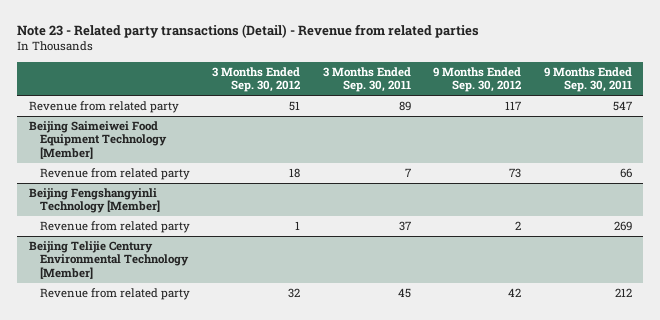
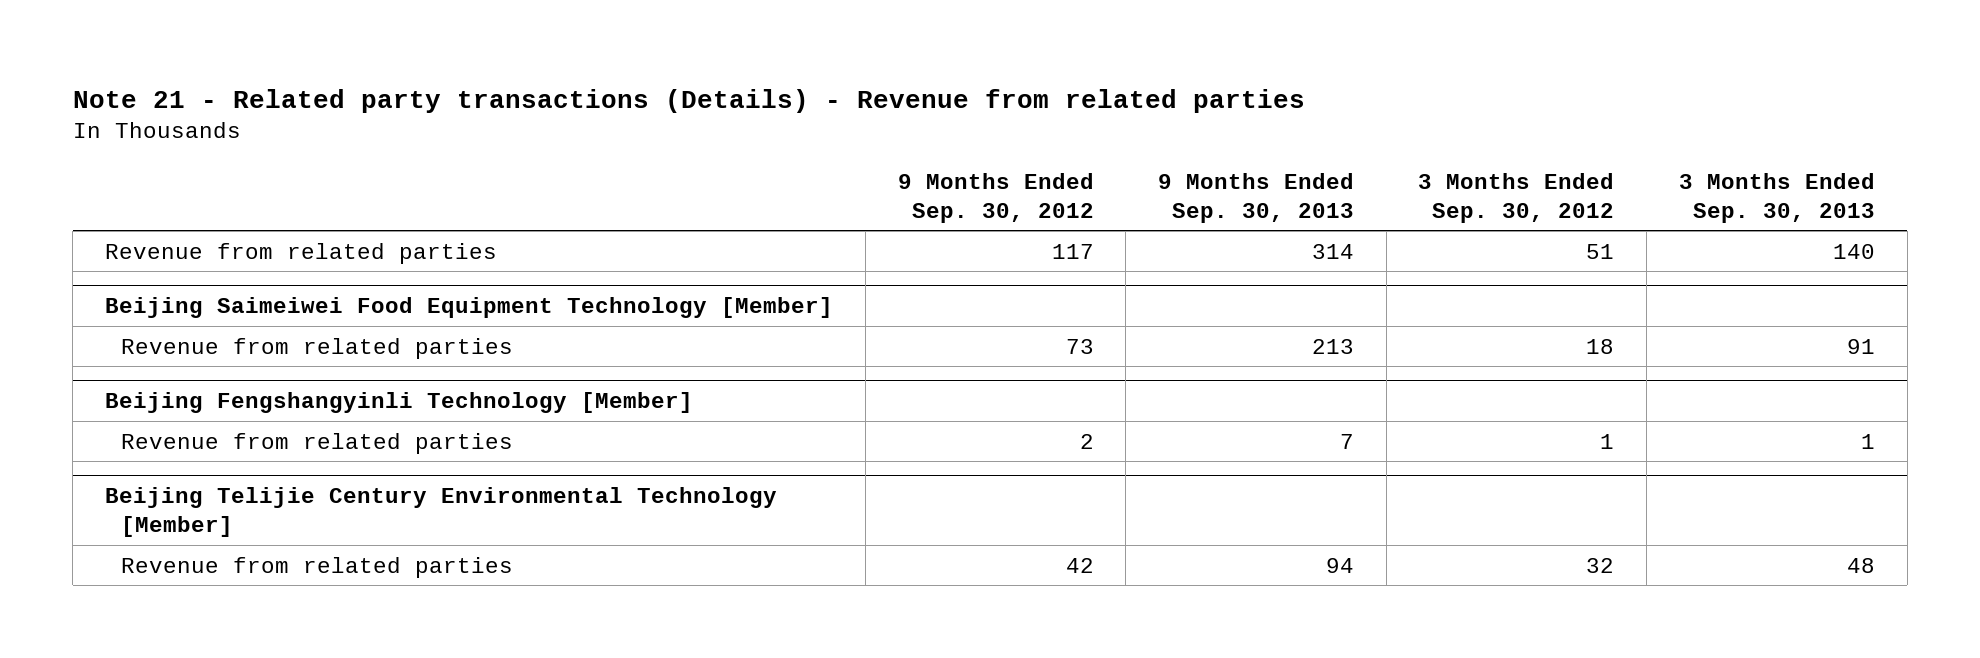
- Note 23 - Related party transactions (Detail) - Revenue from related parties
+ Note 21 - Related party transactions (Details) - Revenue from related parties
- | 3 Months Ended Sep. 30, 2012 | 3 Months Ended Sep. 30, 2011 | 9 Months Ended Sep. 30, 2012 | 9 Months Ended Sep. 30, 2011
+ | 9 Months Ended Sep. 30, 2012 | 9 Months Ended Sep. 30, 2013 | 3 Months Ended Sep. 30, 2012 | 3 Months Ended Sep. 30, 2013
- Revenue from related party | 51 | 89 | 117 | 547
+ Revenue from related parties | 117 | 314 | 51 | 140
@ Beijing Saimeiwei Food Equipment Technology [Member]
- Revenue from related party | 18 | 7 | 73 | 66
+ Revenue from related parties | 73 | 213 | 18 | 91
@ Beijing Fengshangyinli Technology [Member]
- Revenue from related party | 1 | 37 | 2 | 269
+ Revenue from related parties | 2 | 7 | 1 | 1
@ Beijing Telijie Century Environmental Technology [Member]
- Revenue from related party | 32 | 45 | 42 | 212
+ Revenue from related parties | 42 | 94 | 32 | 48

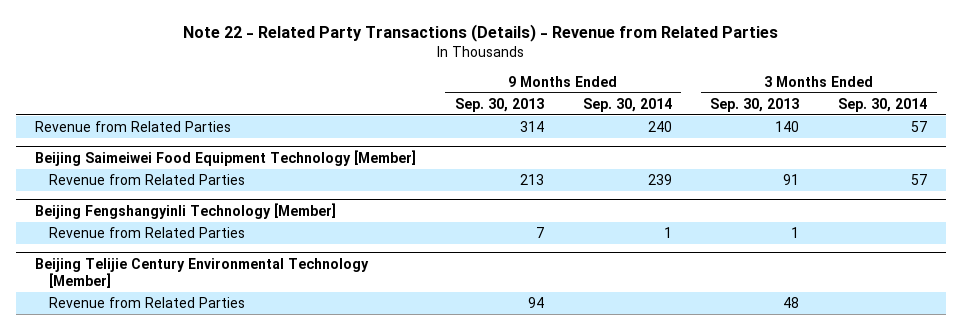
- Note 21 - Related party transactions (Details) - Revenue from related parties
+ Note 22 - Related Party Transactions (Details) - Revenue from Related Parties
- | 9 Months Ended Sep. 30, 2012 | 9 Months Ended Sep. 30, 2013 | 3 Months Ended Sep. 30, 2012 | 3 Months Ended Sep. 30, 2013
+ | 9 Months Ended Sep. 30, 2013 | 9 Months Ended Sep. 30, 2014 | 3 Months Ended Sep. 30, 2013 | 3 Months Ended Sep. 30, 2014
- Revenue from related parties | 117 | 314 | 51 | 140
+ Revenue from Related Parties | 314 | 240 | 140 | 57
@ Beijing Saimeiwei Food Equipment Technology [Member]
- Revenue from related parties | 73 | 213 | 18 | 91
+ Revenue from Related Parties | 213 | 239 | 91 | 57
@ Beijing Fengshangyinli Technology [Member]
- Revenue from related parties | 2 | 7 | 1 | 1
+ Revenue from Related Parties | 7 | 1 | 1 |
@ Beijing Telijie Century Environmental Technology [Member]
- Revenue from related parties | 42 | 94 | 32 | 48
+ Revenue from Related Parties | 94 | | 48 |

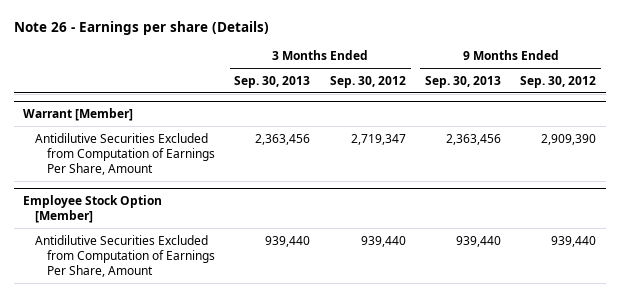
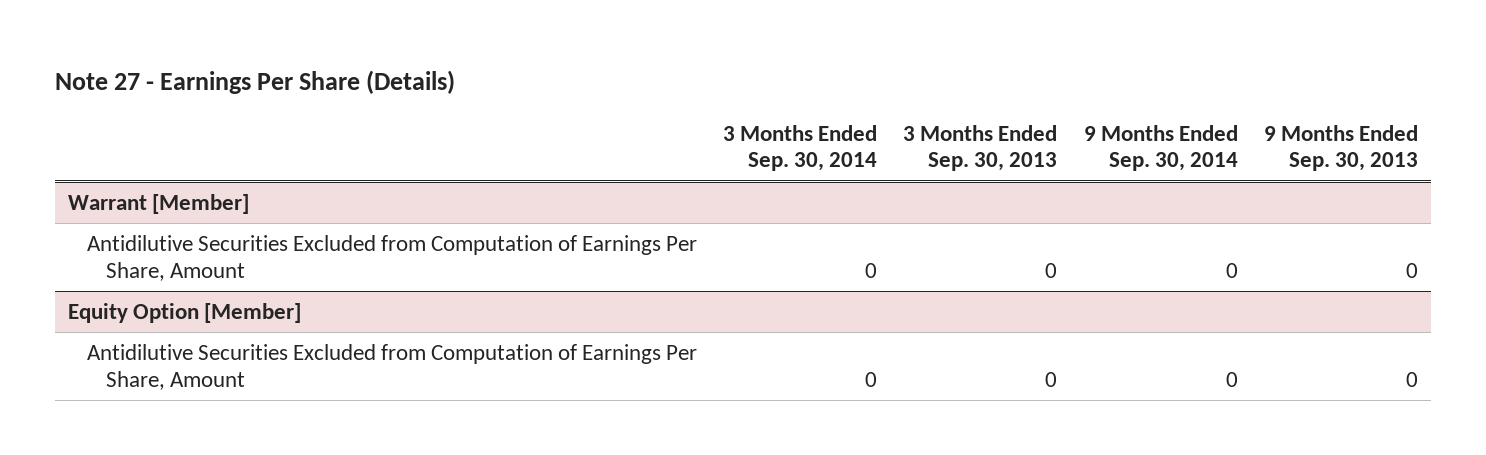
- Note 26 - Earnings per share (Details)
+ Note 27 - Earnings Per Share (Details)
- | 3 Months Ended Sep. 30, 2013 | 3 Months Ended Sep. 30, 2012 | 9 Months Ended Sep. 30, 2013 | 9 Months Ended Sep. 30, 2012
+ | 3 Months Ended Sep. 30, 2014 | 3 Months Ended Sep. 30, 2013 | 9 Months Ended Sep. 30, 2014 | 9 Months Ended Sep. 30, 2013
@ Warrant [Member]
- Antidilutive Securities Excluded from Computation of Earnings Per Share, Amount | 2,363,456 | 2,719,347 | 2,363,456 | 2,909,390
- Employee Stock Option [Member]
- Antidilutive Securities Excluded from Computation of Earnings Per Share, Amount | 939,440 | 939,440 | 939,440 | 939,440
@ Warrant [Member]
+ Antidilutive Securities Excluded from Computation of Earnings Per Share, Amount | 0 | 0 | 0 | 0
+ Equity Option [Member]
+ Antidilutive Securities Excluded from Computation of Earnings Per Share, Amount | 0 | 0 | 0 | 0

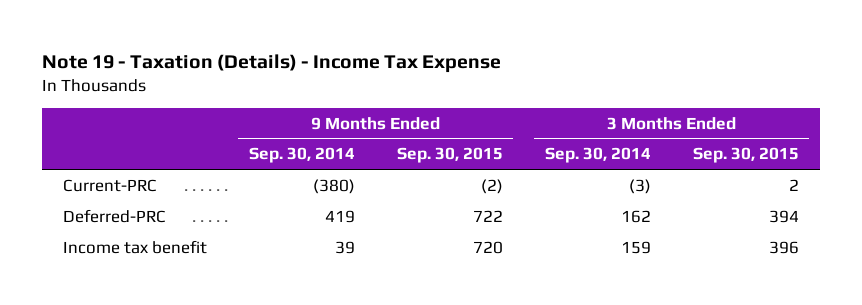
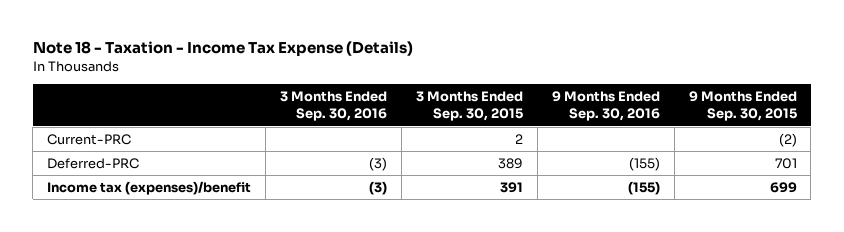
- Note 19 - Taxation (Details) - Income Tax Expense
+ Note 18 - Taxation - Income Tax Expense (Details)
- | 9 Months Ended Sep. 30, 2014 | 9 Months Ended Sep. 30, 2015 | 3 Months Ended Sep. 30, 2014 | 3 Months Ended Sep. 30, 2015
+ | 3 Months Ended Sep. 30, 2016 | 3 Months Ended Sep. 30, 2015 | 9 Months Ended Sep. 30, 2016 | 9 Months Ended Sep. 30, 2015
- Deferred-PRC | 419 | 722 | 162 | 394
- Income tax benefit | 39 | 720 | 159 | 396
+ Deferred-PRC | (3) | 389 | (155) | 701
+ Income tax (expenses)/benefit | (3) | 391 | (155) | 699

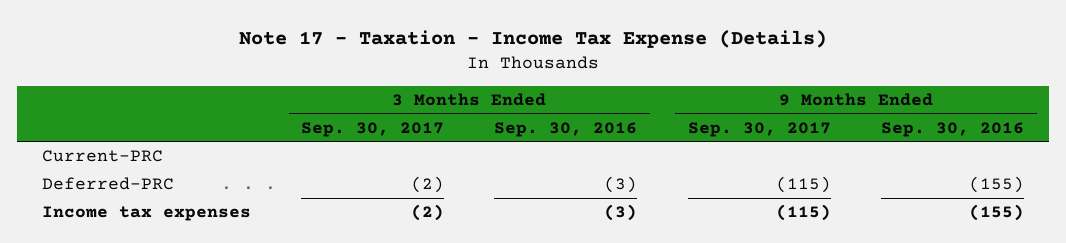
- Note 18 - Taxation - Income Tax Expense (Details)
+ Note 17 - Taxation - Income Tax Expense (Details)
- | 3 Months Ended Sep. 30, 2016 | 3 Months Ended Sep. 30, 2015 | 9 Months Ended Sep. 30, 2016 | 9 Months Ended Sep. 30, 2015
+ | 3 Months Ended Sep. 30, 2017 | 3 Months Ended Sep. 30, 2016 | 9 Months Ended Sep. 30, 2017 | 9 Months Ended Sep. 30, 2016
- Income tax (expenses)/benefit | (3) | 391 | (155) | 699
+ Income tax expenses | (2) | (3) | (115) | (155)

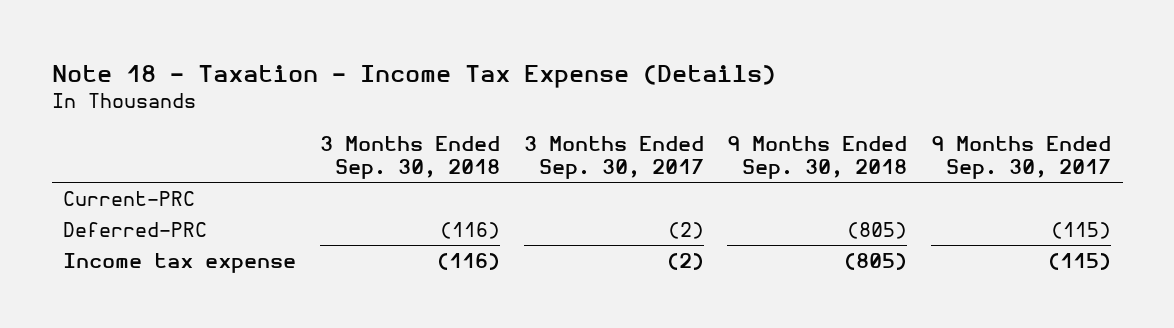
- Note 17 - Taxation - Income Tax Expense (Details)
+ Note 18 - Taxation - Income Tax Expense (Details)
- | 3 Months Ended Sep. 30, 2017 | 3 Months Ended Sep. 30, 2016 | 9 Months Ended Sep. 30, 2017 | 9 Months Ended Sep. 30, 2016
+ | 3 Months Ended Sep. 30, 2018 | 3 Months Ended Sep. 30, 2017 | 9 Months Ended Sep. 30, 2018 | 9 Months Ended Sep. 30, 2017
- Income tax expenses | (2) | (3) | (115) | (155)
+ Income tax expense | (116) | (2) | (805) | (115)

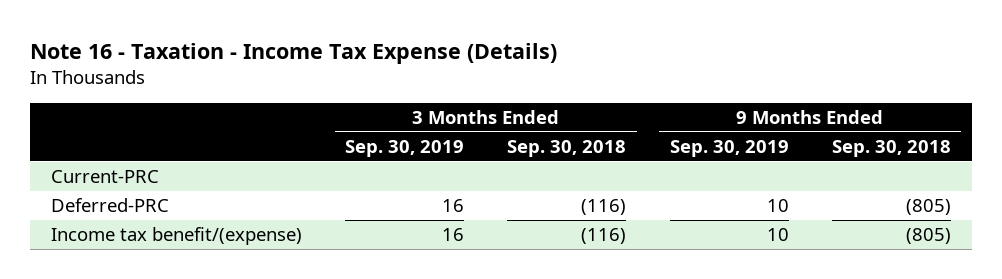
- Note 18 - Taxation - Income Tax Expense (Details)
+ Note 16 - Taxation - Income Tax Expense (Details)
- | 3 Months Ended Sep. 30, 2018 | 3 Months Ended Sep. 30, 2017 | 9 Months Ended Sep. 30, 2018 | 9 Months Ended Sep. 30, 2017
+ | 3 Months Ended Sep. 30, 2019 | 3 Months Ended Sep. 30, 2018 | 9 Months Ended Sep. 30, 2019 | 9 Months Ended Sep. 30, 2018
- Income tax expense | (116) | (2) | (805) | (115)
+ Income tax benefit/(expense) | 16 | (116) | 10 | (805)

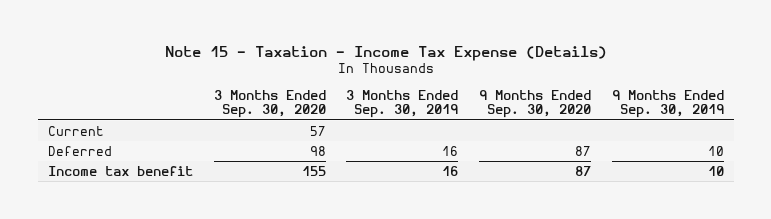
- Note 16 - Taxation - Income Tax Expense (Details)
+ Note 15 - Taxation - Income Tax Expense (Details)
- | 3 Months Ended Sep. 30, 2019 | 3 Months Ended Sep. 30, 2018 | 9 Months Ended Sep. 30, 2019 | 9 Months Ended Sep. 30, 2018
+ | 3 Months Ended Sep. 30, 2020 | 3 Months Ended Sep. 30, 2019 | 9 Months Ended Sep. 30, 2020 | 9 Months Ended Sep. 30, 2019
- Current-PRC
- Deferred-PRC | 16 | (116) | 10 | (805)
- Income tax benefit/(expense) | 16 | (116) | 10 | (805)
+ Current | 57 | | |
+ Deferred | 98 | 16 | 87 | 10
+ Income tax benefit | 155 | 16 | 87 | 10

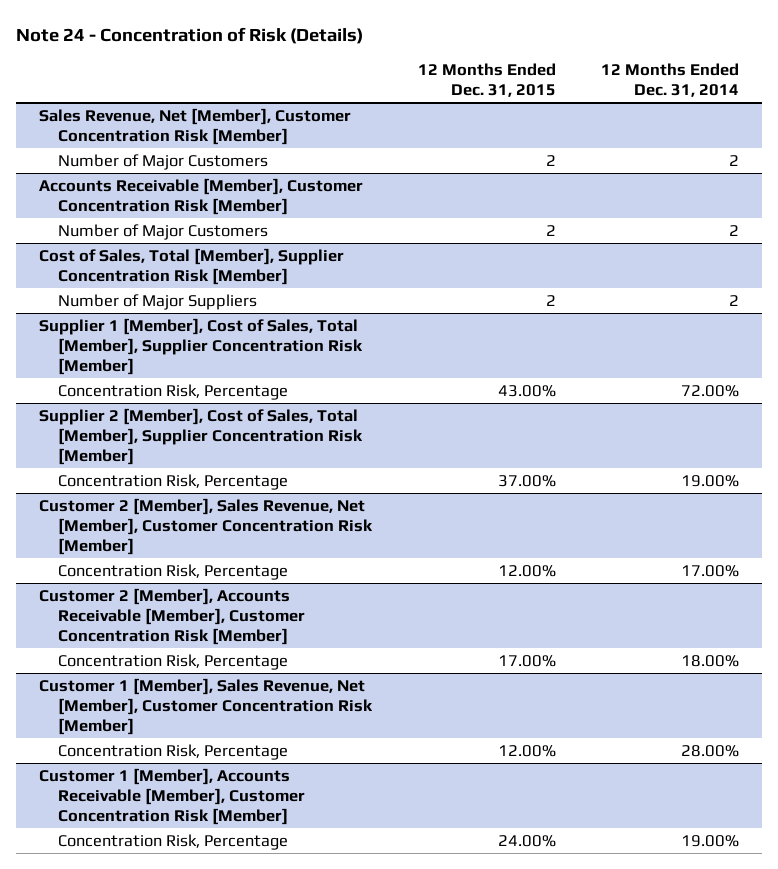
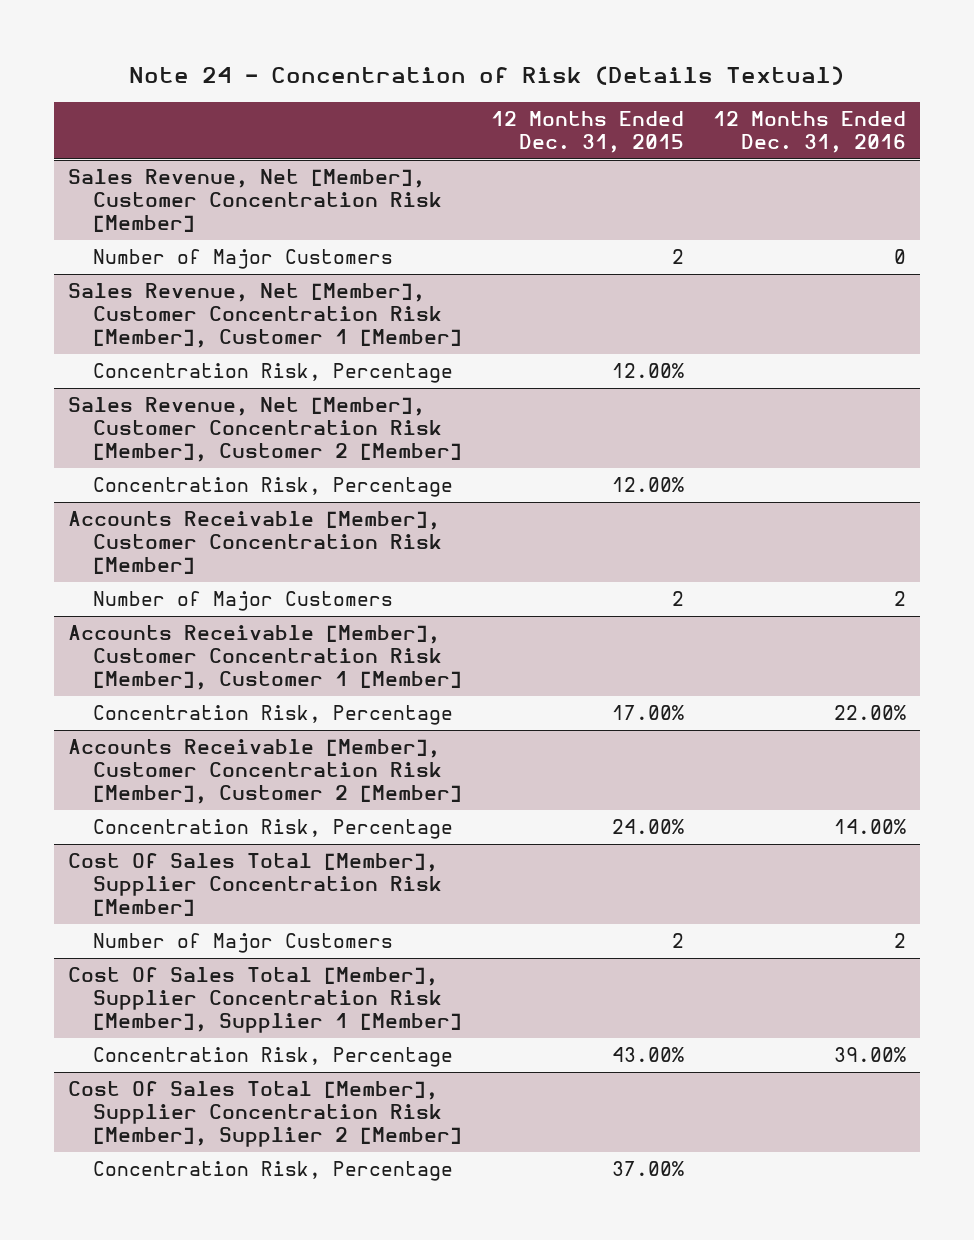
- Note 24 - Concentration of Risk (Details)
+ Note 24 - Concentration of Risk (Details Textual)
- | 12 Months Ended Dec. 31, 2015 | 12 Months Ended Dec. 31, 2014
+ | 12 Months Ended Dec. 31, 2015 | 12 Months Ended Dec. 31, 2016
+ Sales Revenue, Net [Member], Customer Concentration Risk [Member], Customer 1 [Member]
+ Concentration Risk, Percentage | 12.00% |
+ Sales Revenue, Net [Member], Customer Concentration Risk [Member], Customer 2 [Member]
+ Concentration Risk, Percentage | 12.00% |
- Cost of Sales, Total [Member], Supplier Concentration Risk [Member]
- Number of Major Suppliers | 2 | 2
- Supplier 1 [Member], Cost of Sales, Total [Member], Supplier Concentration Risk [Member]
- Concentration Risk, Percentage | 43.00% | 72.00%
- Supplier 2 [Member], Cost of Sales, Total [Member], Supplier Concentration Risk [Member]
- Concentration Risk, Percentage | 37.00% | 19.00%
- Customer 2 [Member], Sales Revenue, Net [Member], Customer Concentration Risk [Member]
- Concentration Risk, Percentage | 12.00% | 17.00%
- Customer 2 [Member], Accounts Receivable [Member], Customer Concentration Risk [Member]
+ Accounts Receivable [Member], Customer Concentration Risk [Member], Customer 1 [Member]
- Customer 1 [Member], Sales Revenue, Net [Member], Customer Concentration Risk [Member]
- Concentration Risk, Percentage | 12.00% | 28.00%
- Customer 1 [Member], Accounts Receivable [Member], Customer Concentration Risk [Member]
+ Accounts Receivable [Member], Customer Concentration Risk [Member], Customer 2 [Member]
+ Cost Of Sales Total [Member], Supplier Concentration Risk [Member]
+ Number of Major Customers | 2 | 2
+ Cost Of Sales Total [Member], Supplier Concentration Risk [Member], Supplier 1 [Member]
+ Concentration Risk, Percentage | 43.00% | 39.00%
+ Cost Of Sales Total [Member], Supplier Concentration Risk [Member], Supplier 2 [Member]
+ Concentration Risk, Percentage | 37.00% |

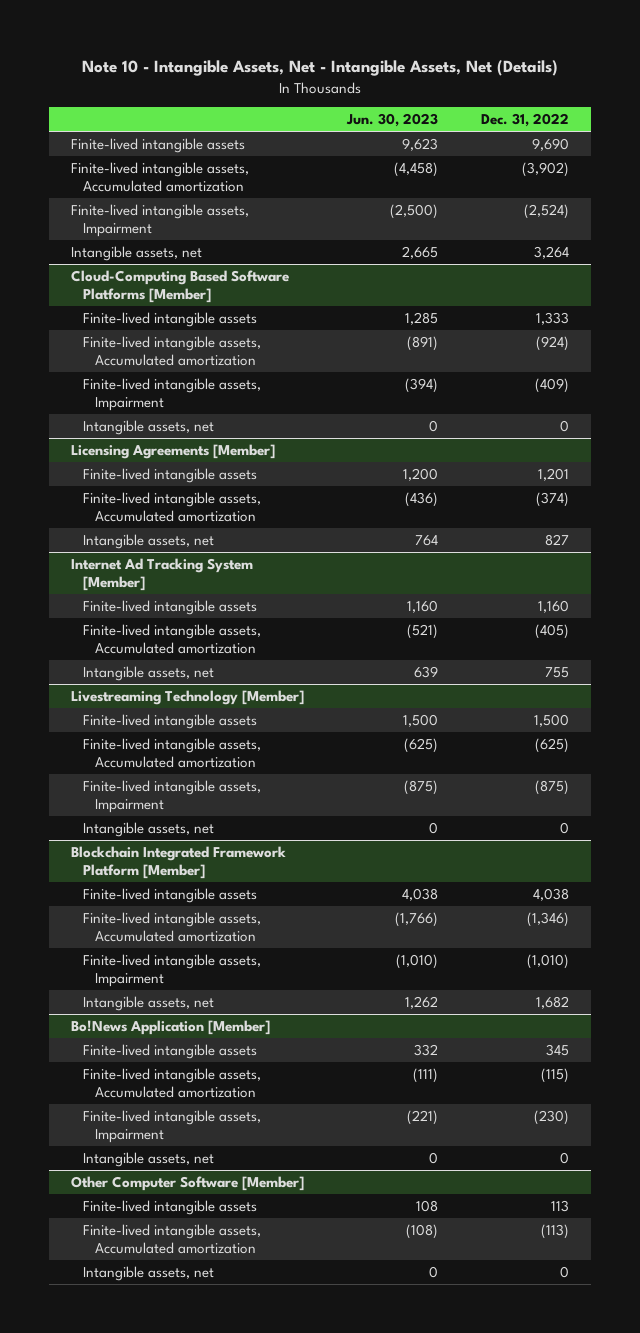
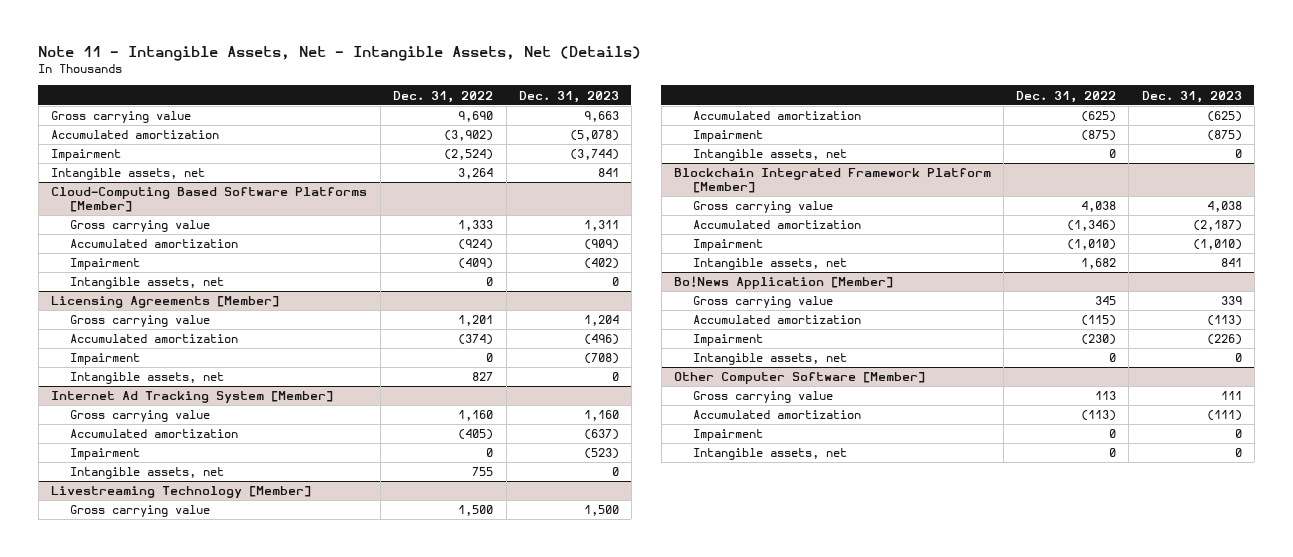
- Note 10 - Intangible Assets, Net - Intangible Assets, Net (Details)
+ Note 11 - Intangible Assets, Net - Intangible Assets, Net (Details)
- | Jun. 30, 2023 | Dec. 31, 2022
+ | Dec. 31, 2022 | Dec. 31, 2023
- Finite-lived intangible assets | 9,623 | 9,690
- Finite-lived intangible assets, Accumulated amortization | (4,458) | (3,902)
- Finite-lived intangible assets, Impairment | (2,500) | (2,524)
+ Gross carrying value | 9,690 | 9,663
+ Accumulated amortization | (3,902) | (5,078)
+ Impairment | (2,524) | (3,744)
@ Cloud-Computing Based Software Platforms [Member]
- Finite-lived intangible assets | 1,285 | 1,333
- Finite-lived intangible assets, Accumulated amortization | (891) | (924)
- Finite-lived intangible assets, Impairment | (394) | (409)
+ Gross carrying value | 1,333 | 1,311
+ Accumulated amortization | (924) | (909)
+ Impairment | (409) | (402)
@ Licensing Agreements [Member]
- Finite-lived intangible assets | 1,200 | 1,201
- Finite-lived intangible assets, Accumulated amortization | (436) | (374)
+ Gross carrying value | 1,201 | 1,204
+ Accumulated amortization | (374) | (496)
+ Impairment | 0 | (708)
@ Internet Ad Tracking System [Member]
- Finite-lived intangible assets | 1,160 | 1,160
- Finite-lived intangible assets, Accumulated amortization | (521) | (405)
+ Gross carrying value | 1,160 | 1,160
+ Accumulated amortization | (405) | (637)
+ Impairment | 0 | (523)
@ Livestreaming Technology [Member]
- Finite-lived intangible assets | 1,500 | 1,500
- Finite-lived intangible assets, Accumulated amortization | (625) | (625)
- Finite-lived intangible assets, Impairment | (875) | (875)
+ Gross carrying value | 1,500 | 1,500
+ Accumulated amortization | (625) | (625)
+ Impairment | (875) | (875)
@ Blockchain Integrated Framework Platform [Member]
- Finite-lived intangible assets | 4,038 | 4,038
- Finite-lived intangible assets, Accumulated amortization | (1,766) | (1,346)
- Finite-lived intangible assets, Impairment | (1,010) | (1,010)
+ Gross carrying value | 4,038 | 4,038
+ Accumulated amortization | (1,346) | (2,187)
+ Impairment | (1,010) | (1,010)
@ Bo!News Application [Member]
- Finite-lived intangible assets | 332 | 345
- Finite-lived intangible assets, Accumulated amortization | (111) | (115)
- Finite-lived intangible assets, Impairment | (221) | (230)
+ Gross carrying value | 345 | 339
+ Accumulated amortization | (115) | (113)
+ Impairment | (230) | (226)
@ Other Computer Software [Member]
- Finite-lived intangible assets | 108 | 113
- Finite-lived intangible assets, Accumulated amortization | (108) | (113)
+ Gross carrying value | 113 | 111
+ Accumulated amortization | (113) | (111)
+ Impairment | 0 | 0

